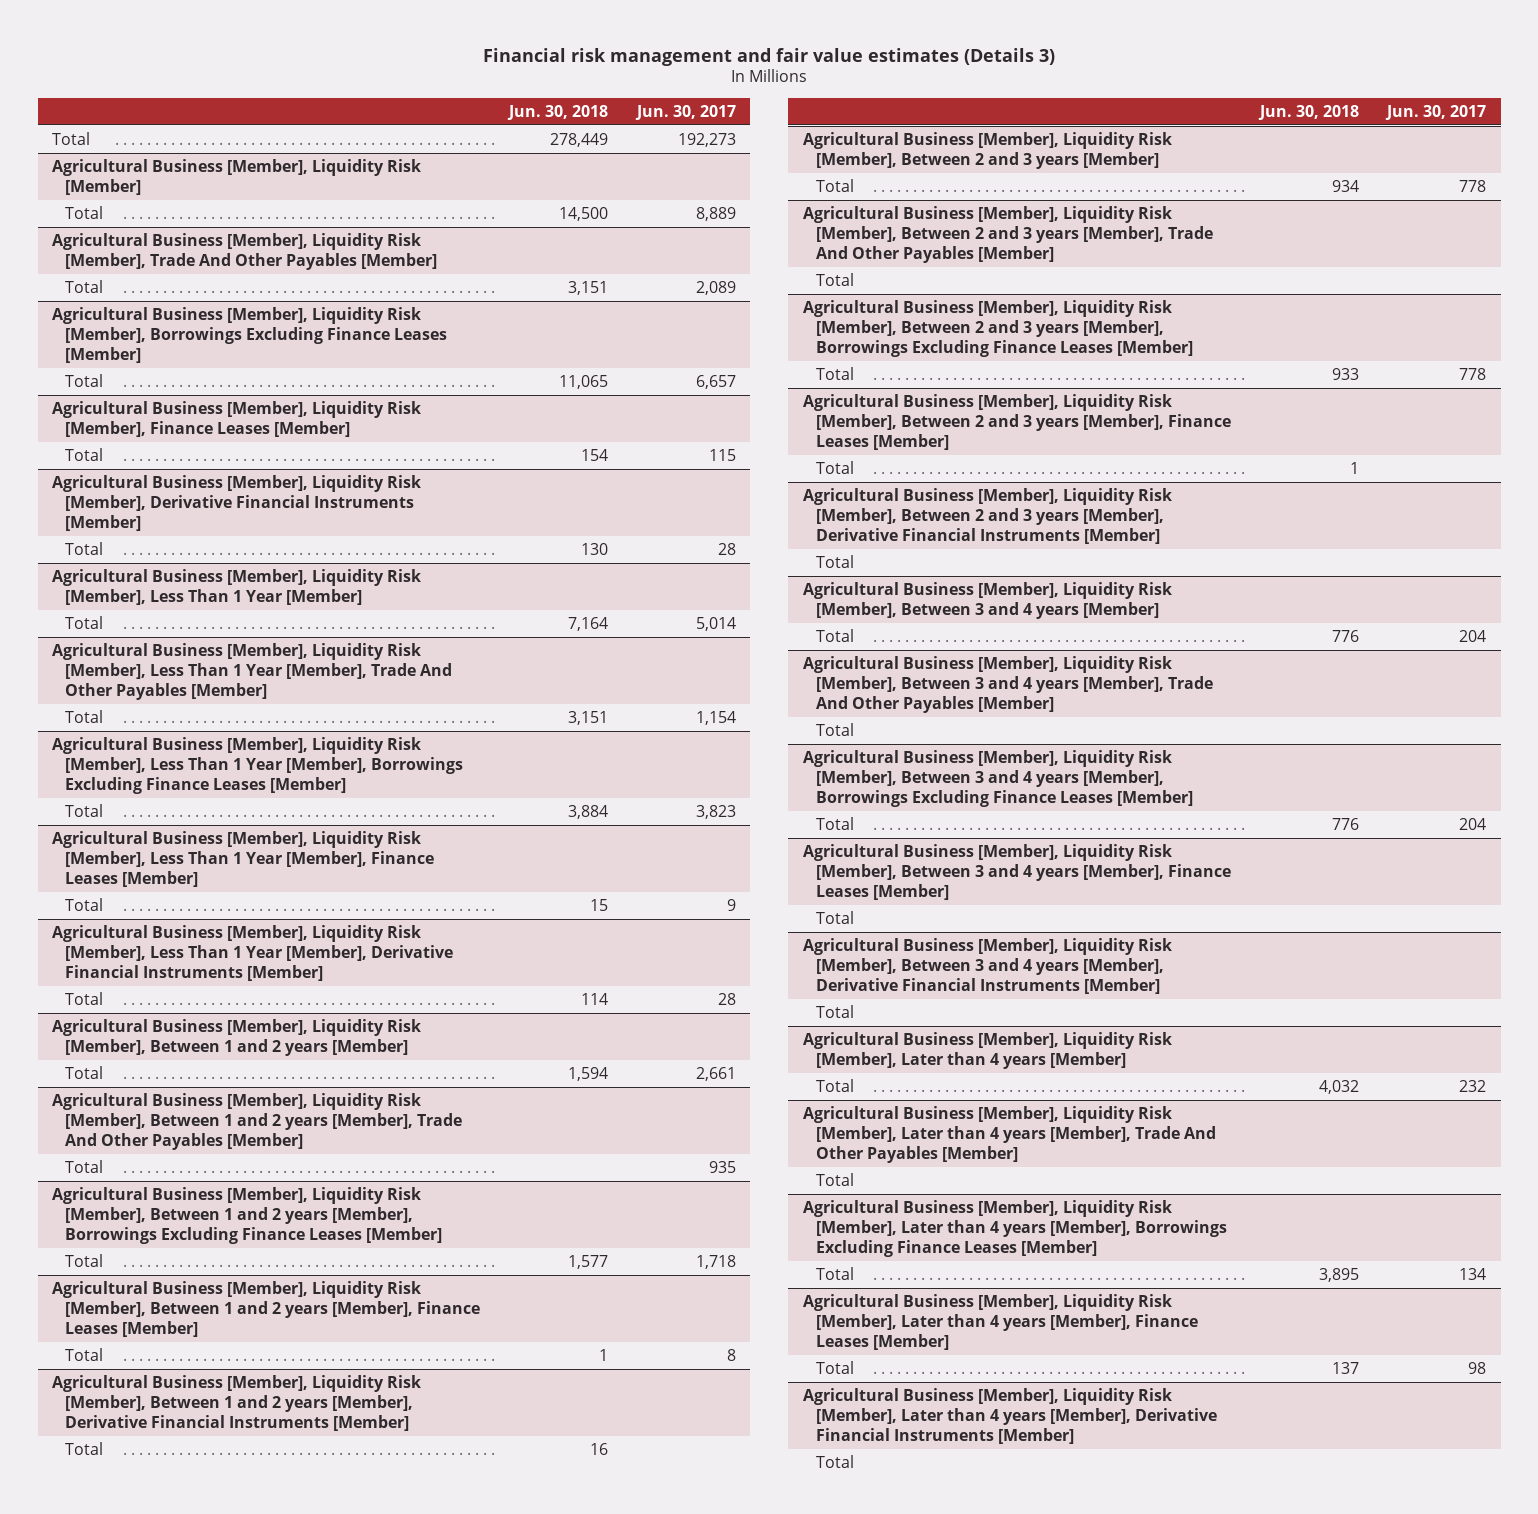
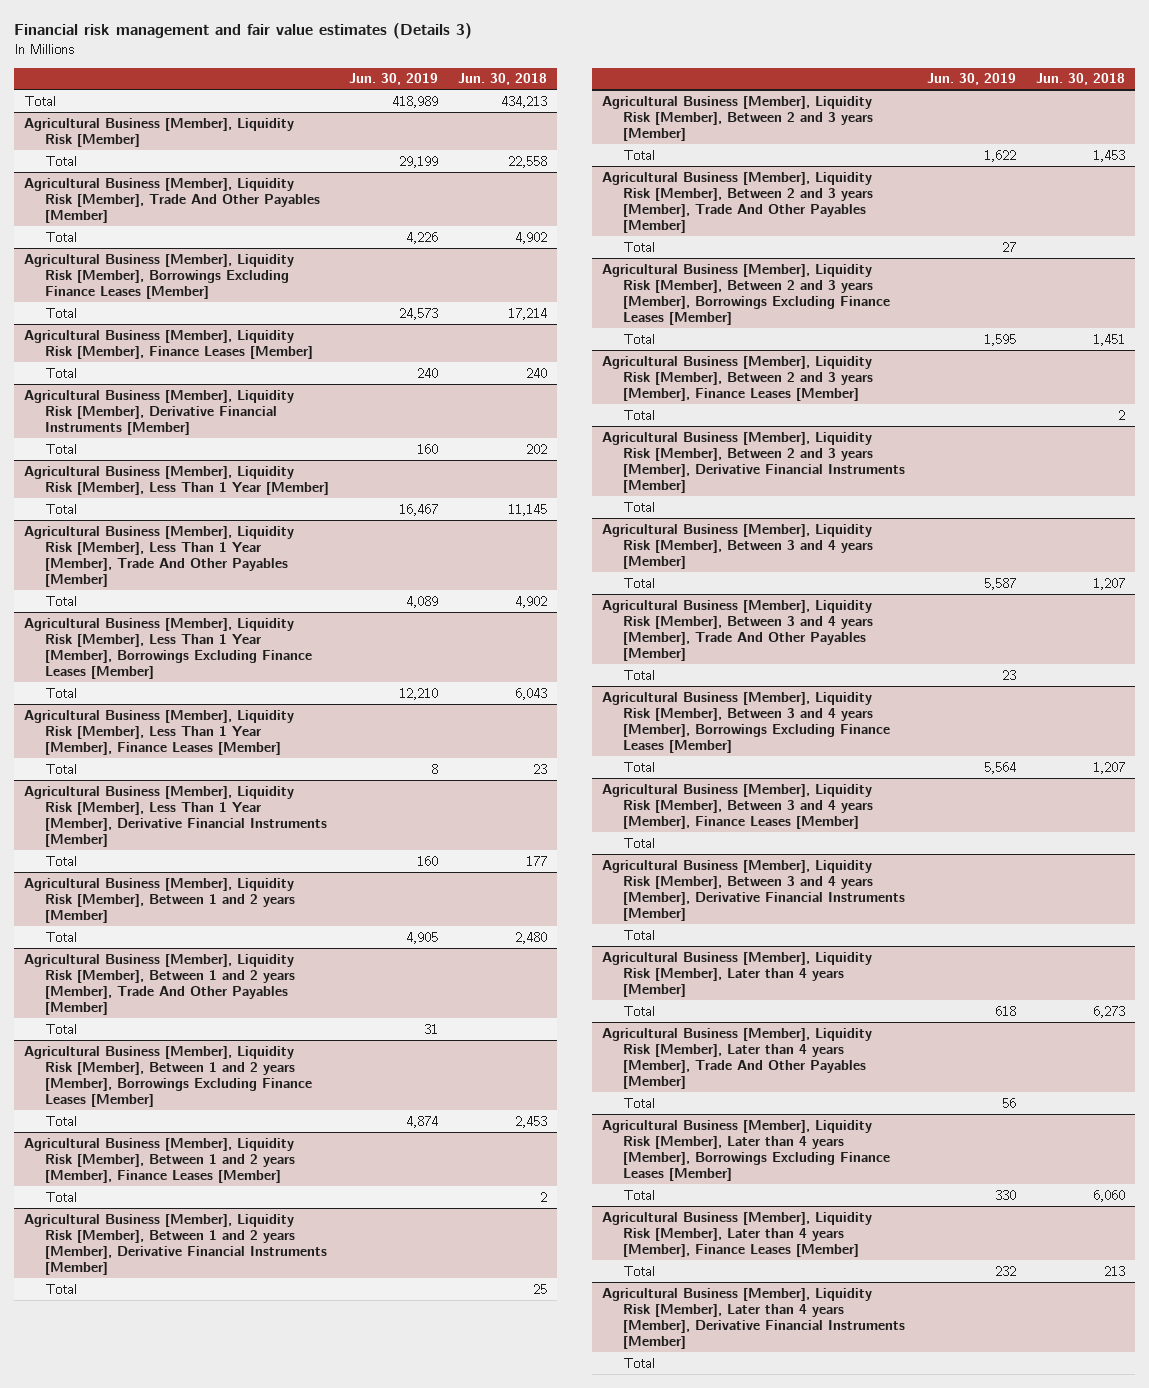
- | Jun. 30, 2018 | Jun. 30, 2017
+ | Jun. 30, 2019 | Jun. 30, 2018
- Total | 278,449 | 192,273
+ Total | 418,989 | 434,213
@ Agricultural Business [Member], Liquidity Risk [Member]
- Total | 14,500 | 8,889
+ Total | 29,199 | 22,558
@ Agricultural Business [Member], Liquidity Risk [Member], Trade And Other Payables [Member]
- Total | 3,151 | 2,089
+ Total | 4,226 | 4,902
@ Agricultural Business [Member], Liquidity Risk [Member], Borrowings Excluding Finance Leases [Member]
- Total | 11,065 | 6,657
+ Total | 24,573 | 17,214
@ Agricultural Business [Member], Liquidity Risk [Member], Finance Leases [Member]
- Total | 154 | 115
+ Total | 240 | 240
@ Agricultural Business [Member], Liquidity Risk [Member], Derivative Financial Instruments [Member]
- Total | 130 | 28
+ Total | 160 | 202
@ Agricultural Business [Member], Liquidity Risk [Member], Less Than 1 Year [Member]
- Total | 7,164 | 5,014
+ Total | 16,467 | 11,145
@ Agricultural Business [Member], Liquidity Risk [Member], Less Than 1 Year [Member], Trade And Other Payables [Member]
- Total | 3,151 | 1,154
+ Total | 4,089 | 4,902
@ Agricultural Business [Member], Liquidity Risk [Member], Less Than 1 Year [Member], Borrowings Excluding Finance Leases [Member]
- Total | 3,884 | 3,823
+ Total | 12,210 | 6,043
@ Agricultural Business [Member], Liquidity Risk [Member], Less Than 1 Year [Member], Finance Leases [Member]
- Total | 15 | 9
+ Total | 8 | 23
@ Agricultural Business [Member], Liquidity Risk [Member], Less Than 1 Year [Member], Derivative Financial Instruments [Member]
- Total | 114 | 28
+ Total | 160 | 177
@ Agricultural Business [Member], Liquidity Risk [Member], Between 1 and 2 years [Member]
- Total | 1,594 | 2,661
+ Total | 4,905 | 2,480
@ Agricultural Business [Member], Liquidity Risk [Member], Between 1 and 2 years [Member], Borrowings Excluding Finance Leases [Member]
- Total | 1,577 | 1,718
+ Total | 4,874 | 2,453
@ Agricultural Business [Member], Liquidity Risk [Member], Between 1 and 2 years [Member], Finance Leases [Member]
- Total | 1 | 8
+ Total | | 2
@ Agricultural Business [Member], Liquidity Risk [Member], Between 1 and 2 years [Member], Derivative Financial Instruments [Member]
- Total | 16 |
+ Total | | 25
@ Agricultural Business [Member], Liquidity Risk [Member], Between 2 and 3 years [Member]
- Total | 934 | 778
+ Total | 1,622 | 1,453
@ Agricultural Business [Member], Liquidity Risk [Member], Between 2 and 3 years [Member], Borrowings Excluding Finance Leases [Member]
- Total | 933 | 778
+ Total | 1,595 | 1,451
@ Agricultural Business [Member], Liquidity Risk [Member], Between 2 and 3 years [Member], Finance Leases [Member]
- Total | 1 |
+ Total | | 2
@ Agricultural Business [Member], Liquidity Risk [Member], Between 3 and 4 years [Member]
- Total | 776 | 204
+ Total | 5,587 | 1,207
@ Agricultural Business [Member], Liquidity Risk [Member], Between 3 and 4 years [Member], Borrowings Excluding Finance Leases [Member]
- Total | 776 | 204
+ Total | 5,564 | 1,207
@ Agricultural Business [Member], Liquidity Risk [Member], Later than 4 years [Member]
- Total | 4,032 | 232
+ Total | 618 | 6,273
@ Agricultural Business [Member], Liquidity Risk [Member], Later than 4 years [Member], Borrowings Excluding Finance Leases [Member]
- Total | 3,895 | 134
+ Total | 330 | 6,060
@ Agricultural Business [Member], Liquidity Risk [Member], Later than 4 years [Member], Finance Leases [Member]
- Total | 137 | 98
+ Total | 232 | 213

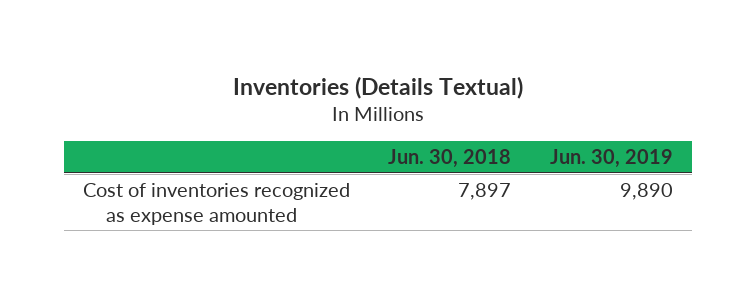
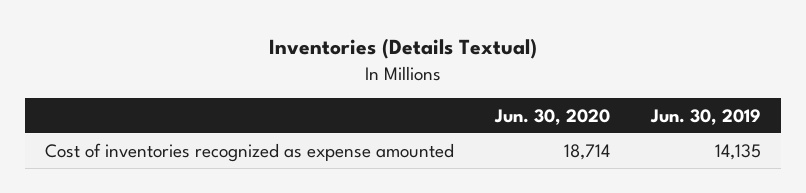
- | Jun. 30, 2018 | Jun. 30, 2019
+ | Jun. 30, 2020 | Jun. 30, 2019
- Cost of inventories recognized as expense amounted | 7,897 | 9,890
+ Cost of inventories recognized as expense amounted | 18,714 | 14,135

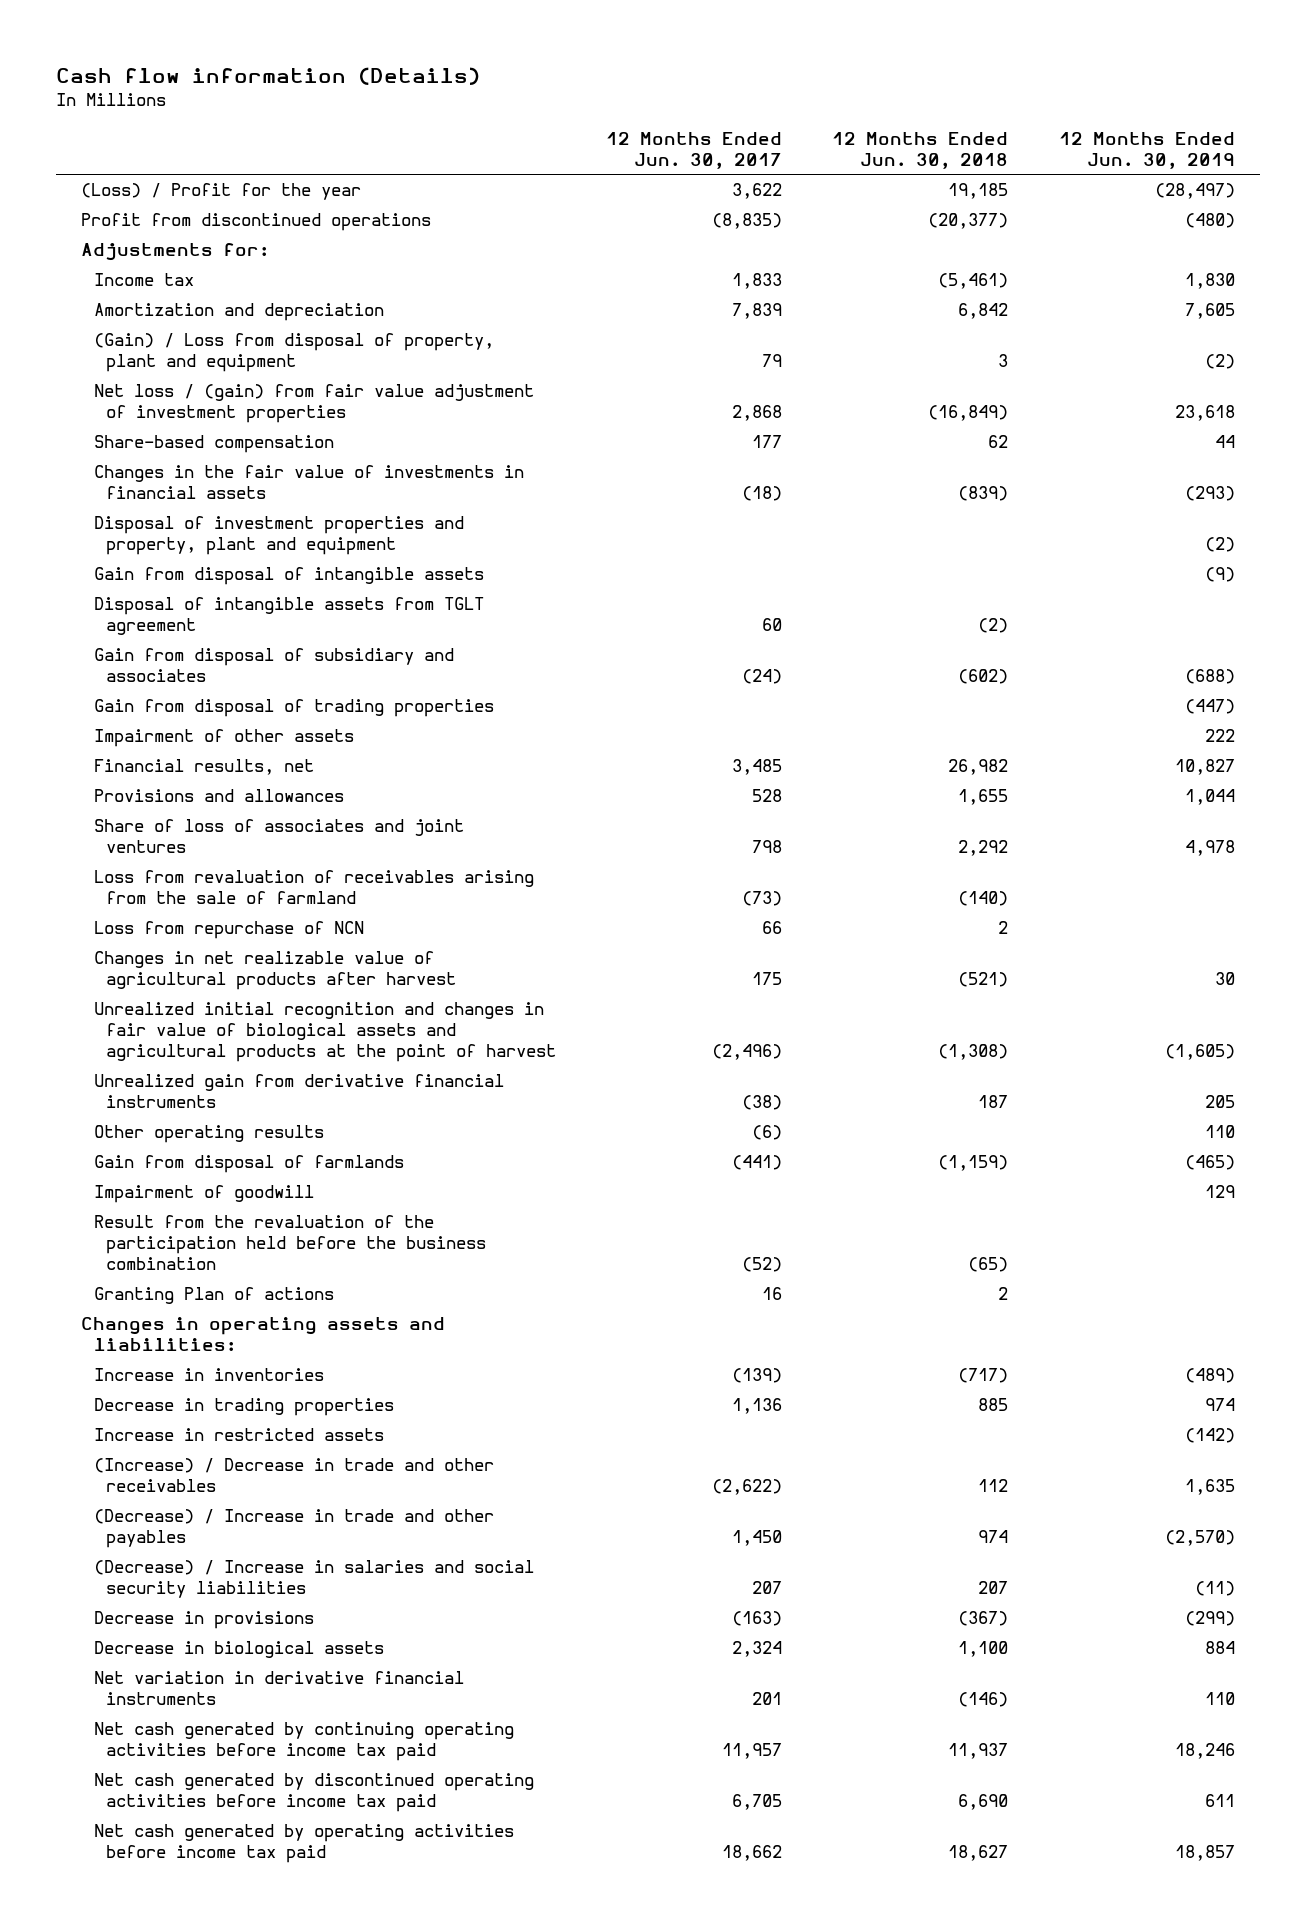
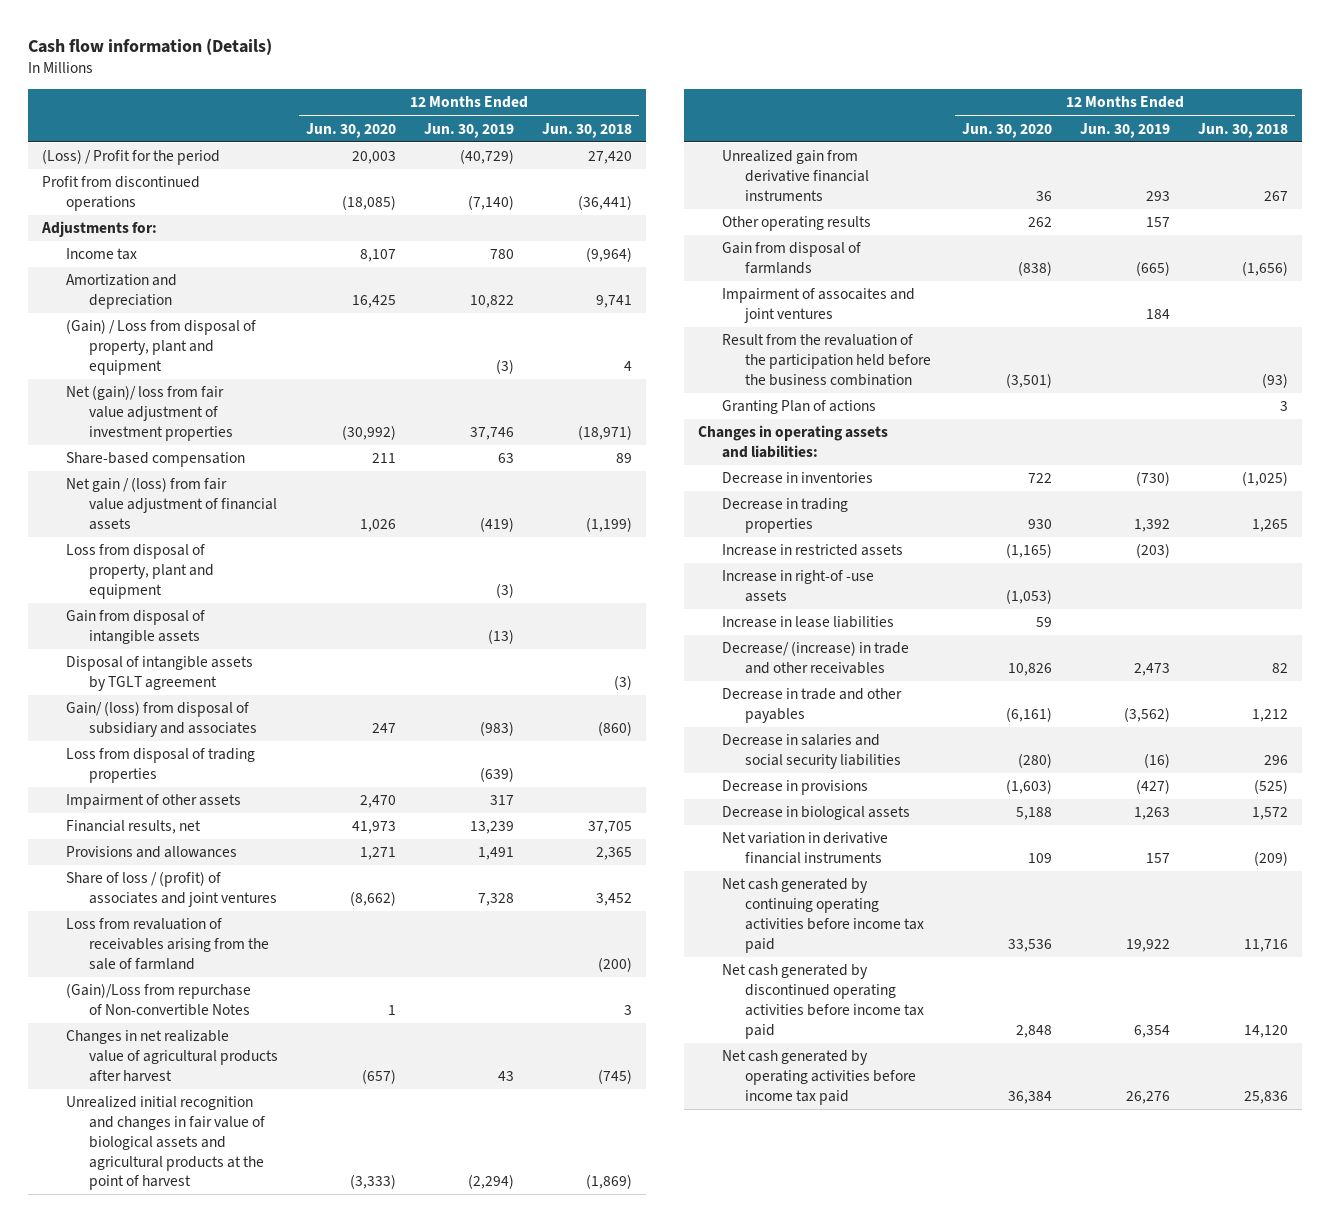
- | 12 Months Ended Jun. 30, 2017 | 12 Months Ended Jun. 30, 2018 | 12 Months Ended Jun. 30, 2019
+ | 12 Months Ended Jun. 30, 2020 | 12 Months Ended Jun. 30, 2019 | 12 Months Ended Jun. 30, 2018
- (Loss) / Profit for the year | 3,622 | 19,185 | (28,497)
- Profit from discontinued operations | (8,835) | (20,377) | (480)
+ (Loss) / Profit for the period | 20,003 | (40,729) | 27,420
+ Profit from discontinued operations | (18,085) | (7,140) | (36,441)
- Income tax | 1,833 | (5,461) | 1,830
- Amortization and depreciation | 7,839 | 6,842 | 7,605
- (Gain) / Loss from disposal of property, plant and equipment | 79 | 3 | (2)
- Net loss / (gain) from fair value adjustment of investment properties | 2,868 | (16,849) | 23,618
- Share-based compensation | 177 | 62 | 44
- Changes in the fair value of investments in financial assets | (18) | (839) | (293)
- Disposal of investment properties and property, plant and equipment | | | (2)
- Gain from disposal of intangible assets | | | (9)
- Disposal of intangible assets from TGLT agreement | 60 | (2) |
- Gain from disposal of subsidiary and associates | (24) | (602) | (688)
- Gain from disposal of trading properties | | | (447)
- Impairment of other assets | | | 222
- Financial results, net | 3,485 | 26,982 | 10,827
- Provisions and allowances | 528 | 1,655 | 1,044
- Share of loss of associates and joint ventures | 798 | 2,292 | 4,978
- Loss from revaluation of receivables arising from the sale of farmland | (73) | (140) |
- Loss from repurchase of NCN | 66 | 2 |
- Changes in net realizable value of agricultural products after harvest | 175 | (521) | 30
- Unrealized initial recognition and changes in fair value of biological assets and agricultural products at the point of harvest | (2,496) | (1,308) | (1,605)
- Unrealized gain from derivative financial instruments | (38) | 187 | 205
- Other operating results | (6) | | 110
- Gain from disposal of farmlands | (441) | (1,159) | (465)
- Impairment of goodwill | | | 129
- Result from the revaluation of the participation held before the business combination | (52) | (65) |
- Granting Plan of actions | 16 | 2 |
+ Income tax | 8,107 | 780 | (9,964)
+ Amortization and depreciation | 16,425 | 10,822 | 9,741
+ (Gain) / Loss from disposal of property, plant and equipment | | (3) | 4
+ Net (gain)/ loss from fair value adjustment of investment properties | (30,992) | 37,746 | (18,971)
+ Share-based compensation | 211 | 63 | 89
+ Net gain / (loss) from fair value adjustment of financial assets | 1,026 | (419) | (1,199)
+ Loss from disposal of property, plant and equipment | | (3) |
+ Gain from disposal of intangible assets | | (13) |
+ Disposal of intangible assets by TGLT agreement | | | (3)
+ Gain/ (loss) from disposal of subsidiary and associates | 247 | (983) | (860)
+ Loss from disposal of trading properties | | (639) |
+ Impairment of other assets | 2,470 | 317 |
+ Financial results, net | 41,973 | 13,239 | 37,705
+ Provisions and allowances | 1,271 | 1,491 | 2,365
+ Share of loss / (profit) of associates and joint ventures | (8,662) | 7,328 | 3,452
+ Loss from revaluation of receivables arising from the sale of farmland | | | (200)
+ (Gain)/Loss from repurchase of Non-convertible Notes | 1 | | 3
+ Changes in net realizable value of agricultural products after harvest | (657) | 43 | (745)
+ Unrealized initial recognition and changes in fair value of biological assets and agricultural products at the point of harvest | (3,333) | (2,294) | (1,869)
+ Unrealized gain from derivative financial instruments | 36 | 293 | 267
+ Other operating results | 262 | 157 |
+ Gain from disposal of farmlands | (838) | (665) | (1,656)
+ Impairment of assocaites and joint ventures | | 184 |
+ Result from the revaluation of the participation held before the business combination | (3,501) | | (93)
+ Granting Plan of actions | | | 3
- Increase in inventories | (139) | (717) | (489)
- Decrease in trading properties | 1,136 | 885 | 974
- Increase in restricted assets | | | (142)
- (Increase) / Decrease in trade and other receivables | (2,622) | 112 | 1,635
- (Decrease) / Increase in trade and other payables | 1,450 | 974 | (2,570)
- (Decrease) / Increase in salaries and social security liabilities | 207 | 207 | (11)
- Decrease in provisions | (163) | (367) | (299)
- Decrease in biological assets | 2,324 | 1,100 | 884
- Net variation in derivative financial instruments | 201 | (146) | 110
- Net cash generated by continuing operating activities before income tax paid | 11,957 | 11,937 | 18,246
- Net cash generated by discontinued operating activities before income tax paid | 6,705 | 6,690 | 611
- Net cash generated by operating activities before income tax paid | 18,662 | 18,627 | 18,857
+ Decrease in inventories | 722 | (730) | (1,025)
+ Decrease in trading properties | 930 | 1,392 | 1,265
+ Increase in restricted assets | (1,165) | (203) |
+ Increase in right-of -use assets | (1,053) | |
+ Increase in lease liabilities | 59 | |
+ Decrease/ (increase) in trade and other receivables | 10,826 | 2,473 | 82
+ Decrease in trade and other payables | (6,161) | (3,562) | 1,212
+ Decrease in salaries and social security liabilities | (280) | (16) | 296
+ Decrease in provisions | (1,603) | (427) | (525)
+ Decrease in biological assets | 5,188 | 1,263 | 1,572
+ Net variation in derivative financial instruments | 109 | 157 | (209)
+ Net cash generated by continuing operating activities before income tax paid | 33,536 | 19,922 | 11,716
+ Net cash generated by discontinued operating activities before income tax paid | 2,848 | 6,354 | 14,120
+ Net cash generated by operating activities before income tax paid | 36,384 | 26,276 | 25,836

